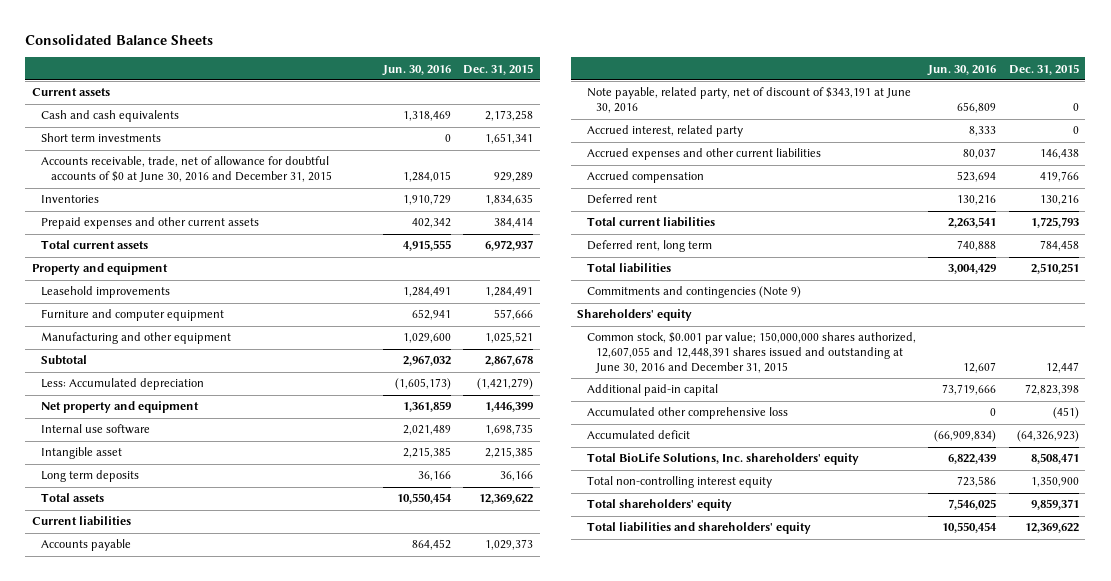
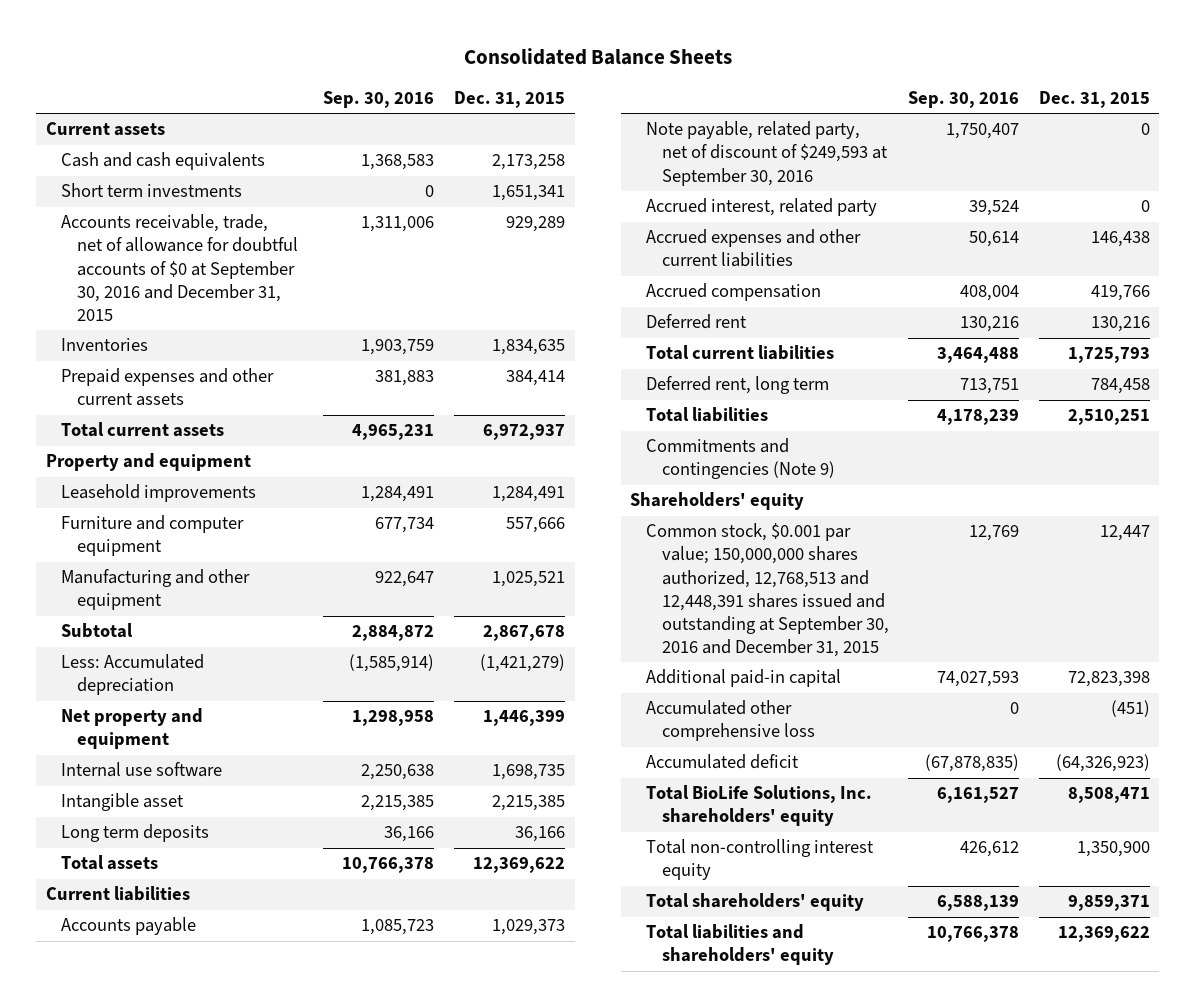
- | Jun. 30, 2016 | Dec. 31, 2015
+ | Sep. 30, 2016 | Dec. 31, 2015
- Accounts receivable, trade, net of allowance for doubtful accounts of $0 at June 30, 2016 and December 31, 2015 | 1,284,015 | 929,289
+ Accounts receivable, trade, net of allowance for doubtful accounts of $0 at September 30, 2016 and December 31, 2015 | 1,311,006 | 929,289
- Note payable, related party, net of discount of $343,191 at June 30, 2016 | 656,809 | 0
+ Note payable, related party, net of discount of $249,593 at September 30, 2016 | 1,750,407 | 0
- Common stock, $0.001 par value; 150,000,000 shares authorized, 12,607,055 and 12,448,391 shares issued and outstanding at June 30, 2016 and December 31, 2015 | 12,607 | 12,447
+ Common stock, $0.001 par value; 150,000,000 shares authorized, 12,768,513 and 12,448,391 shares issued and outstanding at September 30, 2016 and December 31, 2015 | 12,769 | 12,447

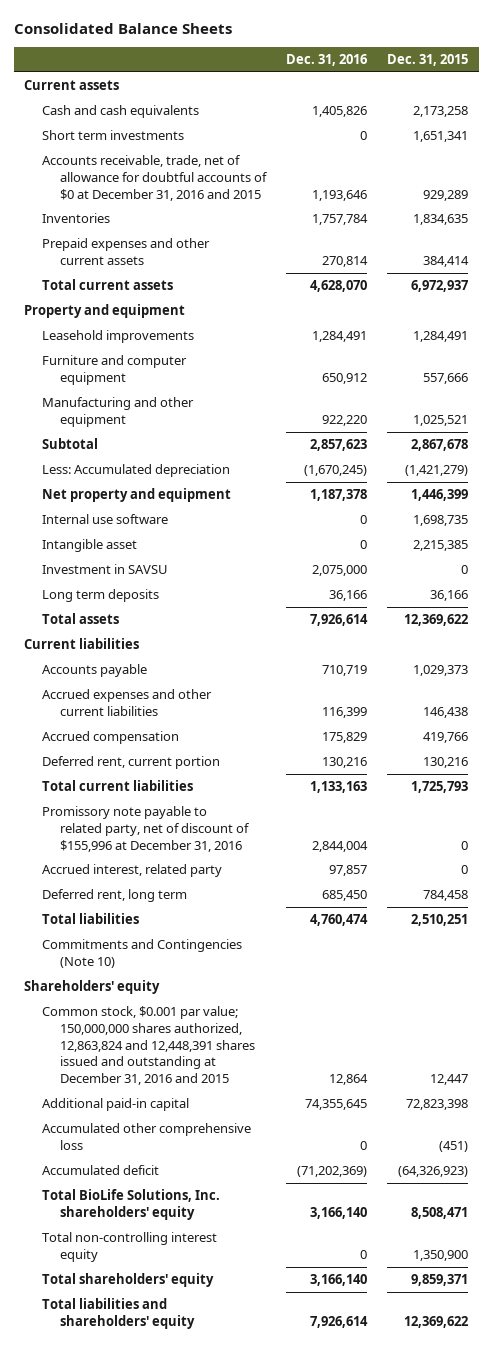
- | Sep. 30, 2016 | Dec. 31, 2015
+ | Dec. 31, 2016 | Dec. 31, 2015
- Accounts receivable, trade, net of allowance for doubtful accounts of $0 at September 30, 2016 and December 31, 2015 | 1,311,006 | 929,289
+ Accounts receivable, trade, net of allowance for doubtful accounts of $0 at December 31, 2016 and 2015 | 1,193,646 | 929,289
+ Investment in SAVSU | 2,075,000 | 0
- Note payable, related party, net of discount of $249,593 at September 30, 2016 | 1,750,407 | 0
- Deferred rent | 130,216 | 130,216
+ Deferred rent, current portion | 130,216 | 130,216
+ Promissory note payable to related party, net of discount of $155,996 at December 31, 2016 | 2,844,004 | 0
moved down: Accrued interest, related party | 97,857 | 0
- Commitments and contingencies (Note 9)
+ Commitments and Contingencies (Note 10)
- Common stock, $0.001 par value; 150,000,000 shares authorized, 12,768,513 and 12,448,391 shares issued and outstanding at September 30, 2016 and December 31, 2015 | 12,769 | 12,447
+ Common stock, $0.001 par value; 150,000,000 shares authorized, 12,863,824 and 12,448,391 shares issued and outstanding at December 31, 2016 and 2015 | 12,864 | 12,447

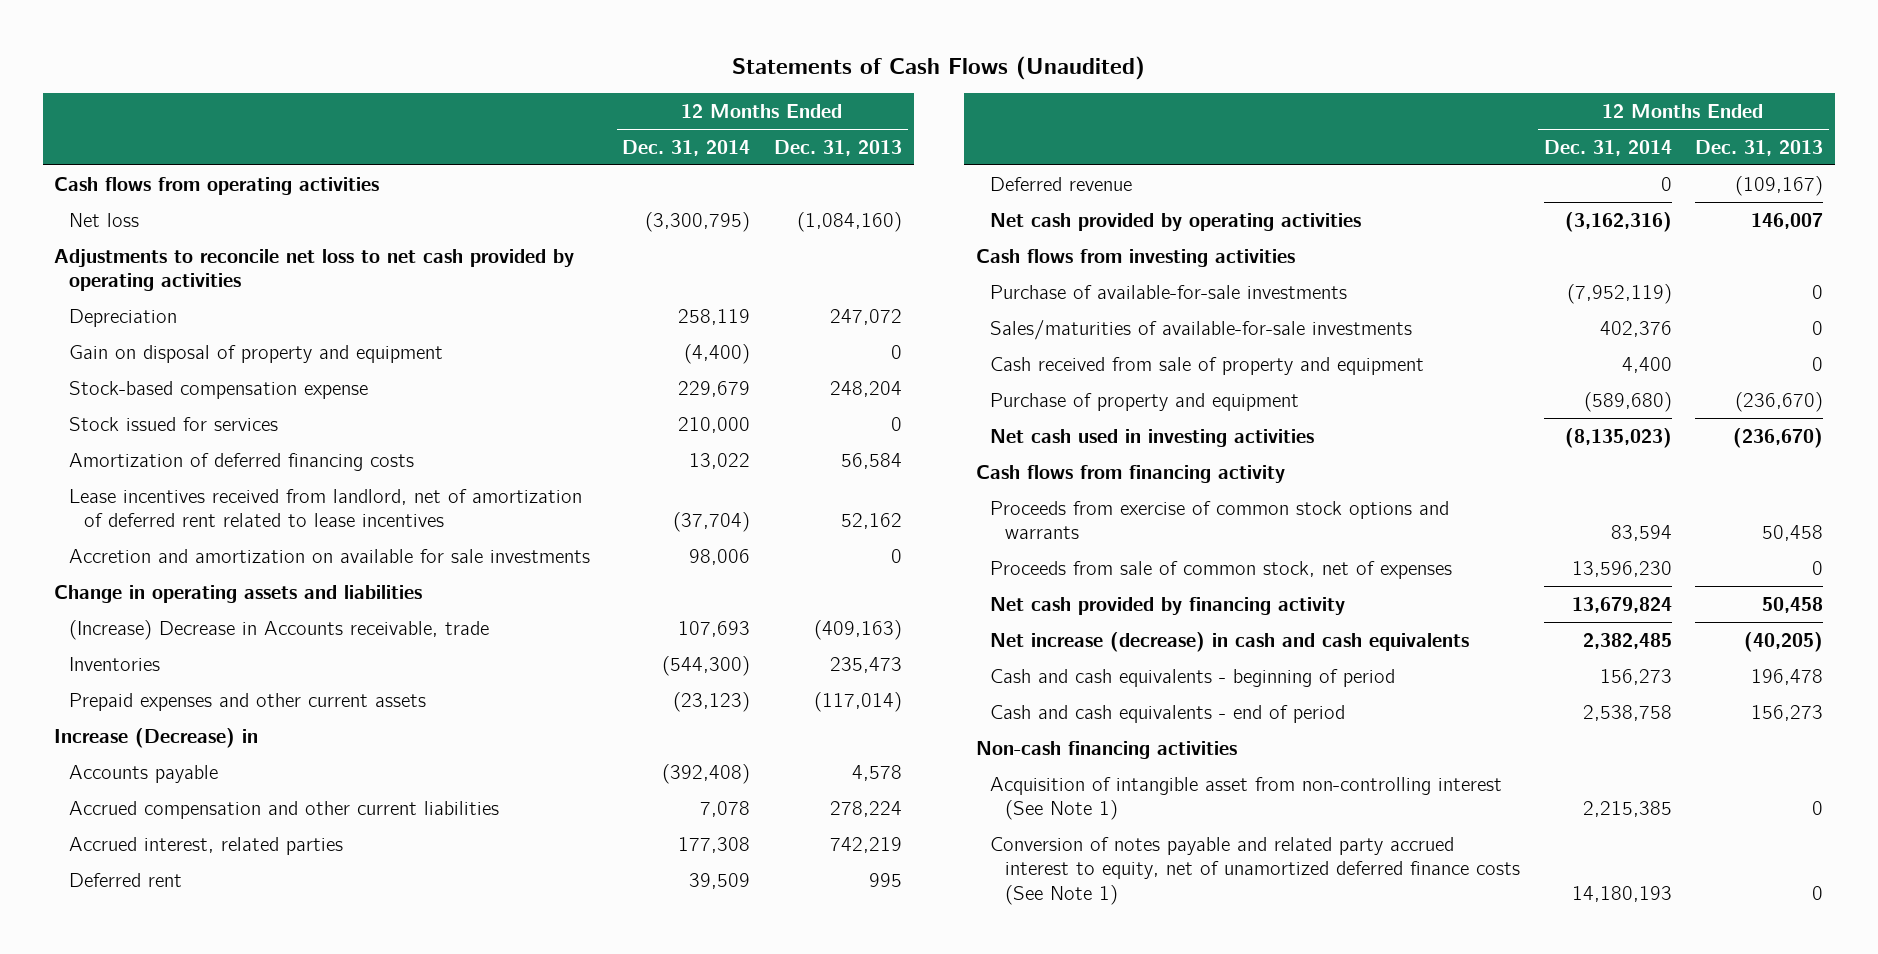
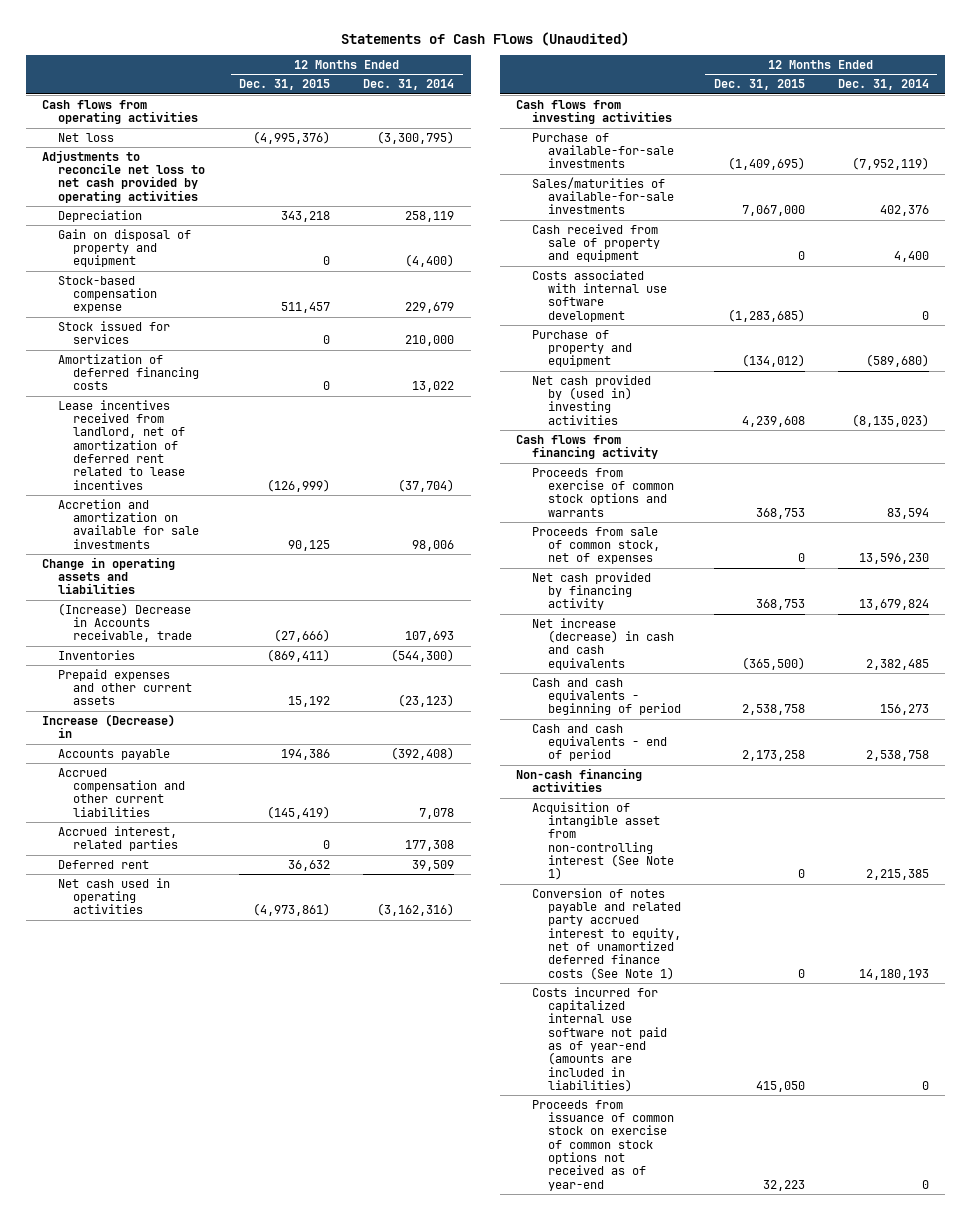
- | 12 Months Ended Dec. 31, 2014 | 12 Months Ended Dec. 31, 2013
+ | 12 Months Ended Dec. 31, 2015 | 12 Months Ended Dec. 31, 2014
- Deferred revenue | 0 | (109,167)
- Net cash provided by operating activities | (3,162,316) | 146,007
+ Net cash used in operating activities | (4,973,861) | (3,162,316)
+ Costs associated with internal use software development | (1,283,685) | 0
- Net cash used in investing activities | (8,135,023) | (236,670)
+ Net cash provided by (used in) investing activities | 4,239,608 | (8,135,023)
+ Costs incurred for capitalized internal use software not paid as of year-end (amounts are included in liabilities) | 415,050 | 0
+ Proceeds from issuance of common stock on exercise of common stock options not received as of year-end | 32,223 | 0

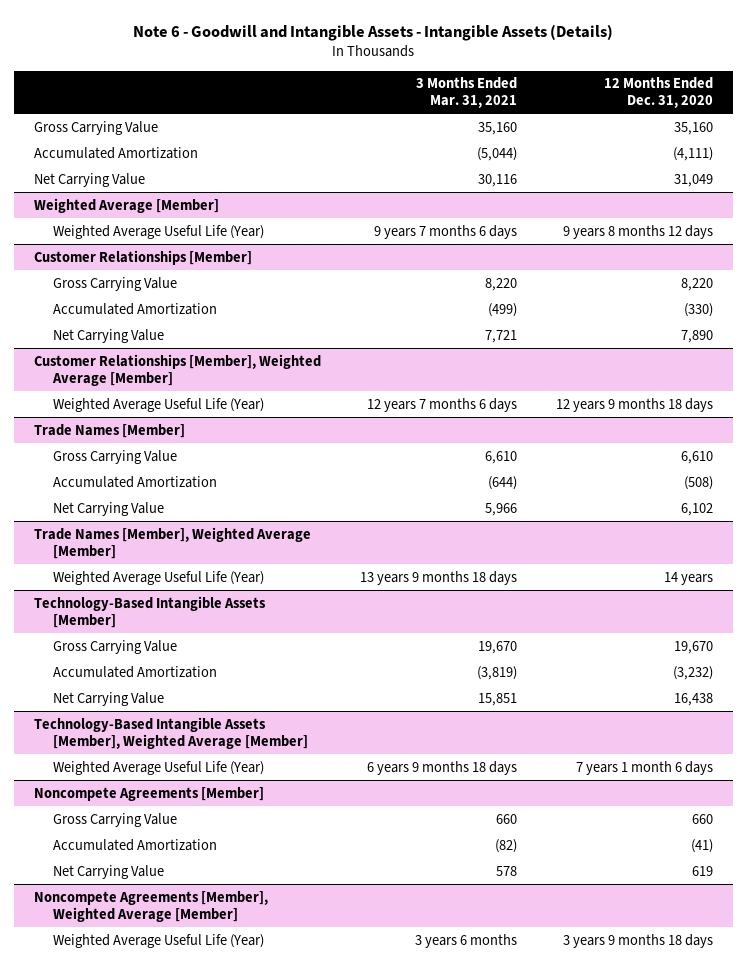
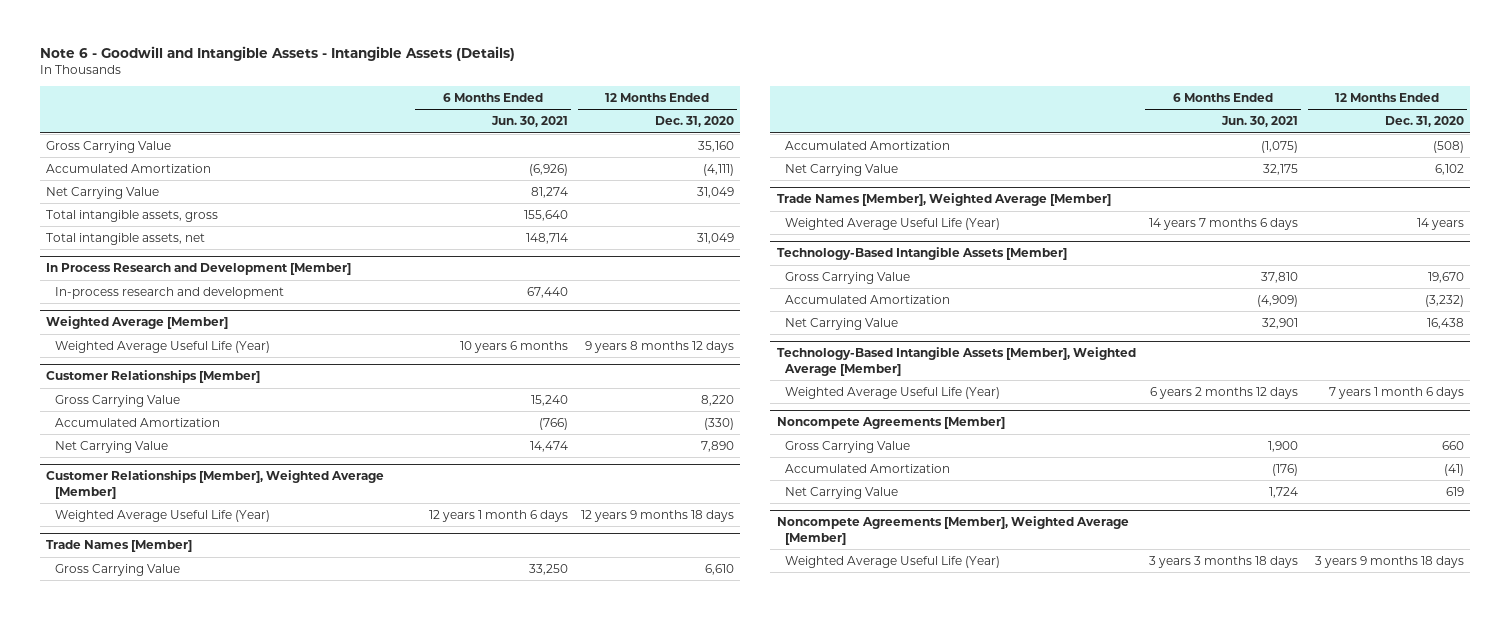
- | 3 Months Ended Mar. 31, 2021 | 12 Months Ended Dec. 31, 2020
+ | 6 Months Ended Jun. 30, 2021 | 12 Months Ended Dec. 31, 2020
+ Total intangible assets, gross | 155,640 |
+ Total intangible assets, net | 148,714 | 31,049
+ In Process Research and Development [Member]
+ In-process research and development | 67,440 |

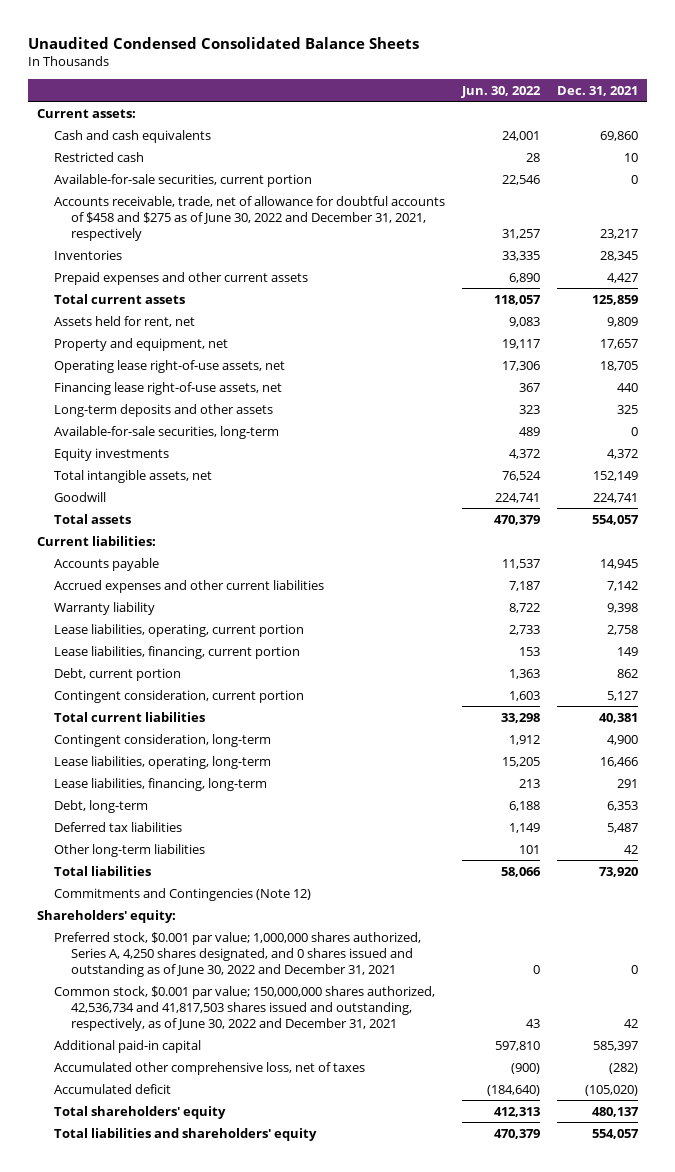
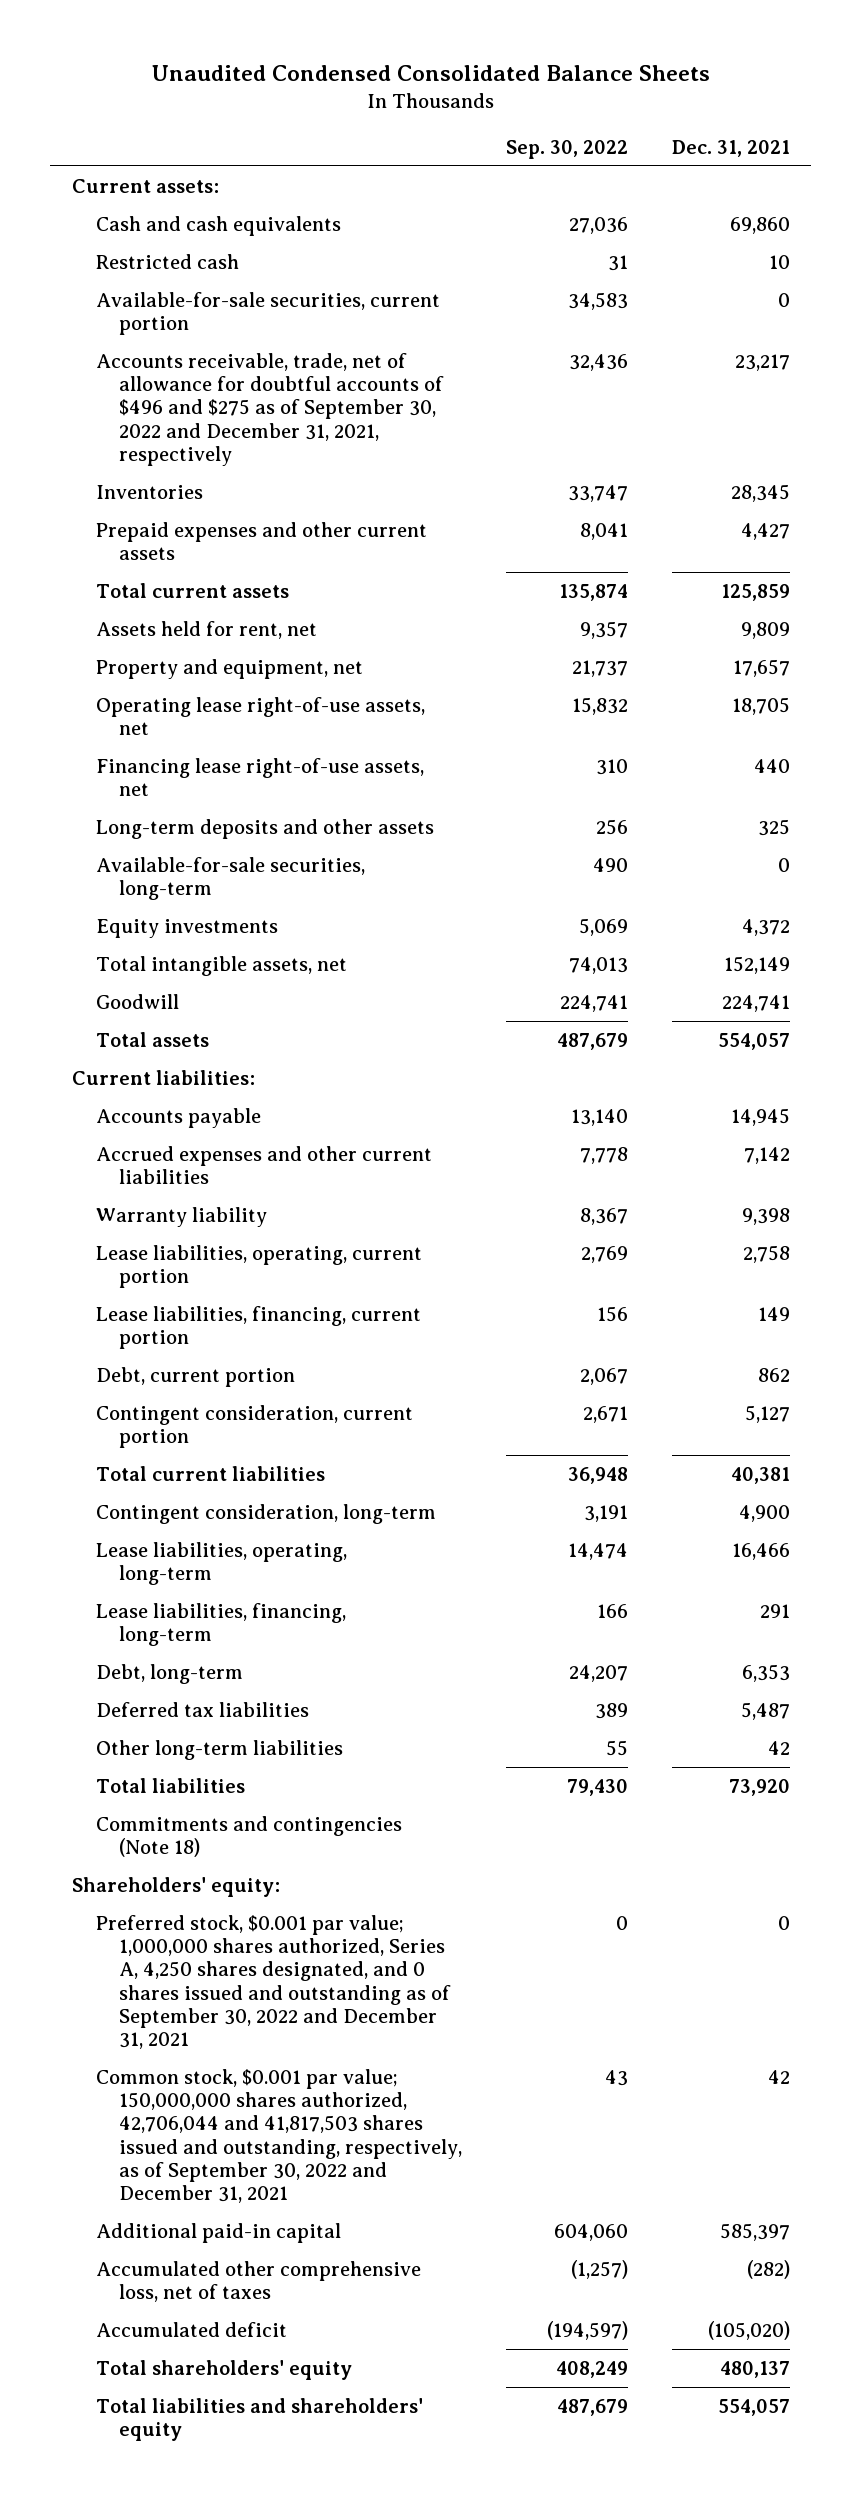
- | Jun. 30, 2022 | Dec. 31, 2021
+ | Sep. 30, 2022 | Dec. 31, 2021
- Accounts receivable, trade, net of allowance for doubtful accounts of $458 and $275 as of June 30, 2022 and December 31, 2021, respectively | 31,257 | 23,217
+ Accounts receivable, trade, net of allowance for doubtful accounts of $496 and $275 as of September 30, 2022 and December 31, 2021, respectively | 32,436 | 23,217
- Commitments and Contingencies (Note 12)
+ Commitments and contingencies (Note 18)
- Preferred stock, $0.001 par value; 1,000,000 shares authorized, Series A, 4,250 shares designated, and 0 shares issued and outstanding as of June 30, 2022 and December 31, 2021 | 0 | 0
- Common stock, $0.001 par value; 150,000,000 shares authorized, 42,536,734 and 41,817,503 shares issued and outstanding, respectively, as of June 30, 2022 and December 31, 2021 | 43 | 42
+ Preferred stock, $0.001 par value; 1,000,000 shares authorized, Series A, 4,250 shares designated, and 0 shares issued and outstanding as of September 30, 2022 and December 31, 2021 | 0 | 0
+ Common stock, $0.001 par value; 150,000,000 shares authorized, 42,706,044 and 41,817,503 shares issued and outstanding, respectively, as of September 30, 2022 and December 31, 2021 | 43 | 42

